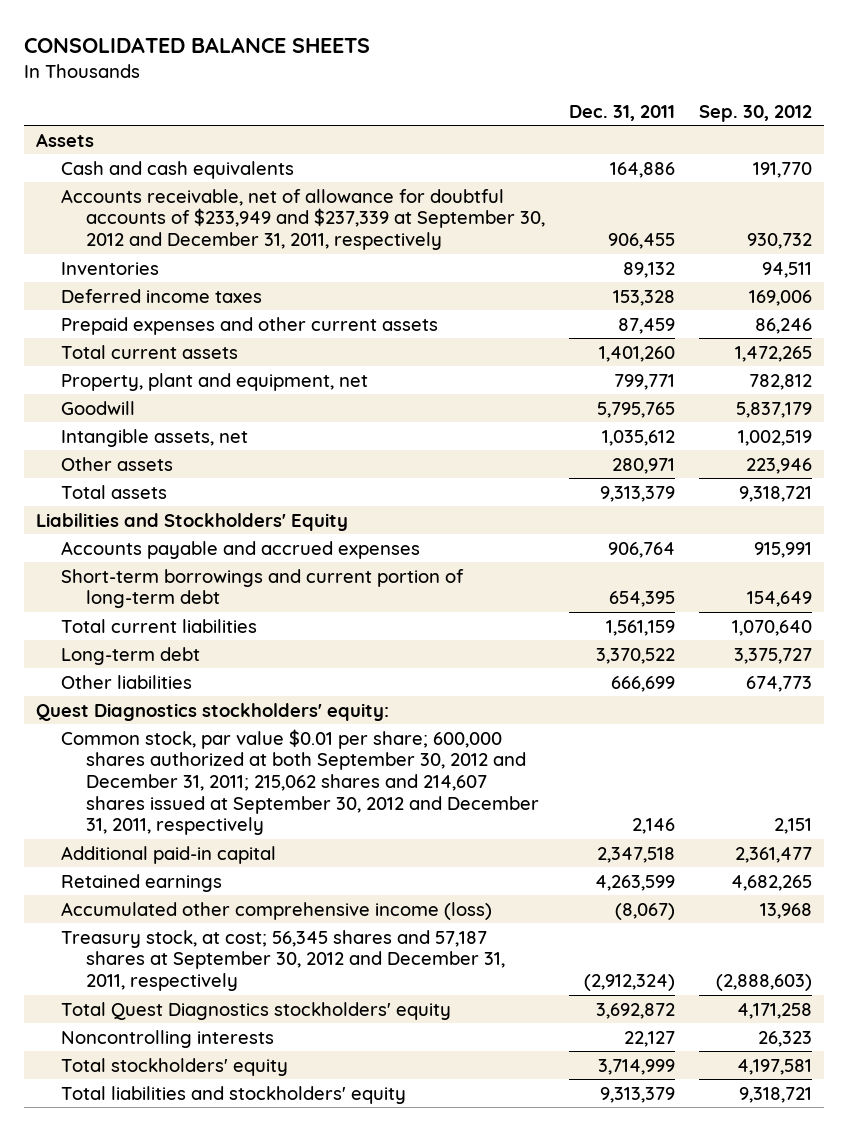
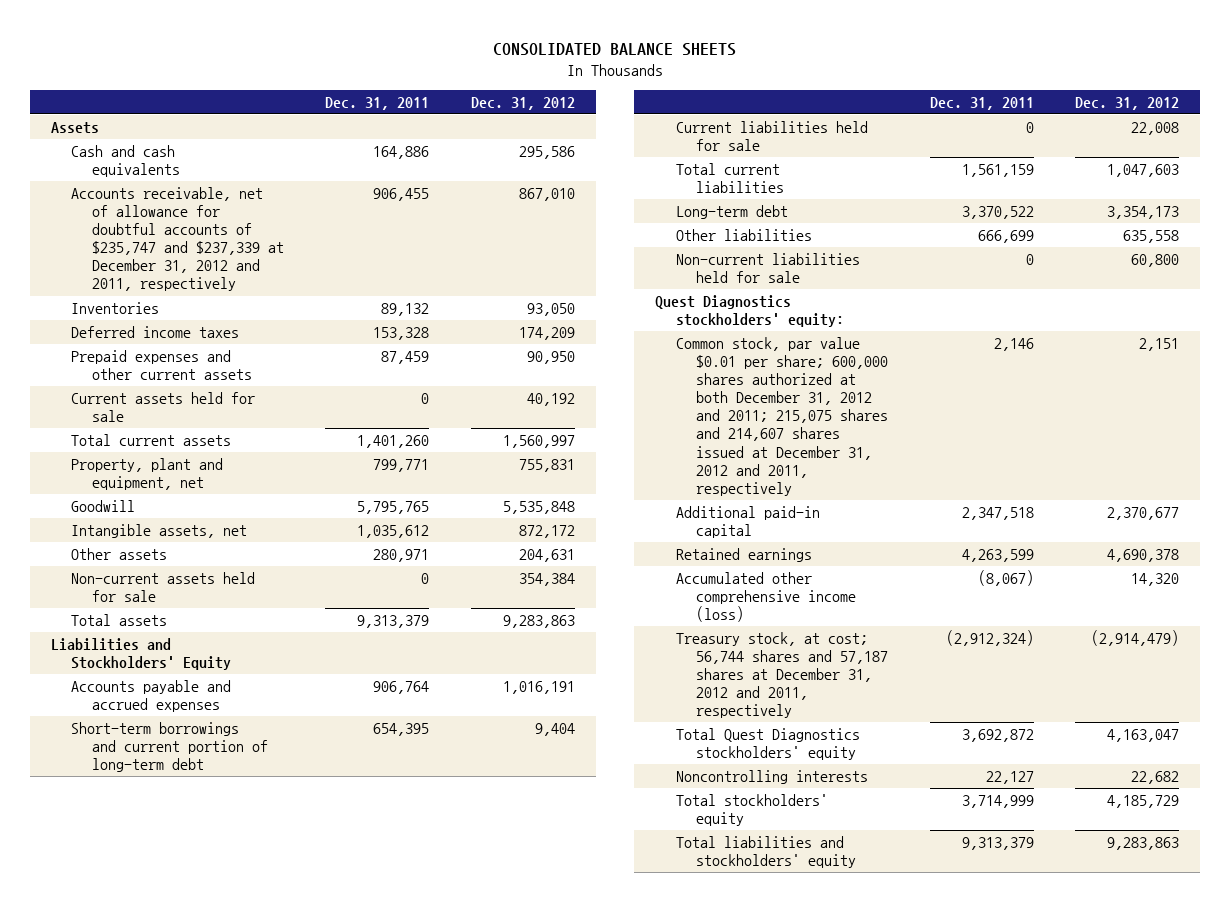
- | Dec. 31, 2011 | Sep. 30, 2012
+ | Dec. 31, 2011 | Dec. 31, 2012
- Accounts receivable, net of allowance for doubtful accounts of $233,949 and $237,339 at September 30, 2012 and December 31, 2011, respectively | 906,455 | 930,732
+ Accounts receivable, net of allowance for doubtful accounts of $235,747 and $237,339 at December 31, 2012 and 2011, respectively | 906,455 | 867,010
+ Current assets held for sale | 0 | 40,192
+ Non-current assets held for sale | 0 | 354,384
+ Current liabilities held for sale | 0 | 22,008
+ Non-current liabilities held for sale | 0 | 60,800
- Common stock, par value $0.01 per share; 600,000 shares authorized at both September 30, 2012 and December 31, 2011; 215,062 shares and 214,607 shares issued at September 30, 2012 and December 31, 2011, respectively | 2,146 | 2,151
+ Common stock, par value $0.01 per share; 600,000 shares authorized at both December 31, 2012 and 2011; 215,075 shares and 214,607 shares issued at December 31, 2012 and 2011, respectively | 2,146 | 2,151
- Treasury stock, at cost; 56,345 shares and 57,187 shares at September 30, 2012 and December 31, 2011, respectively | (2,912,324) | (2,888,603)
+ Treasury stock, at cost; 56,744 shares and 57,187 shares at December 31, 2012 and 2011, respectively | (2,912,324) | (2,914,479)

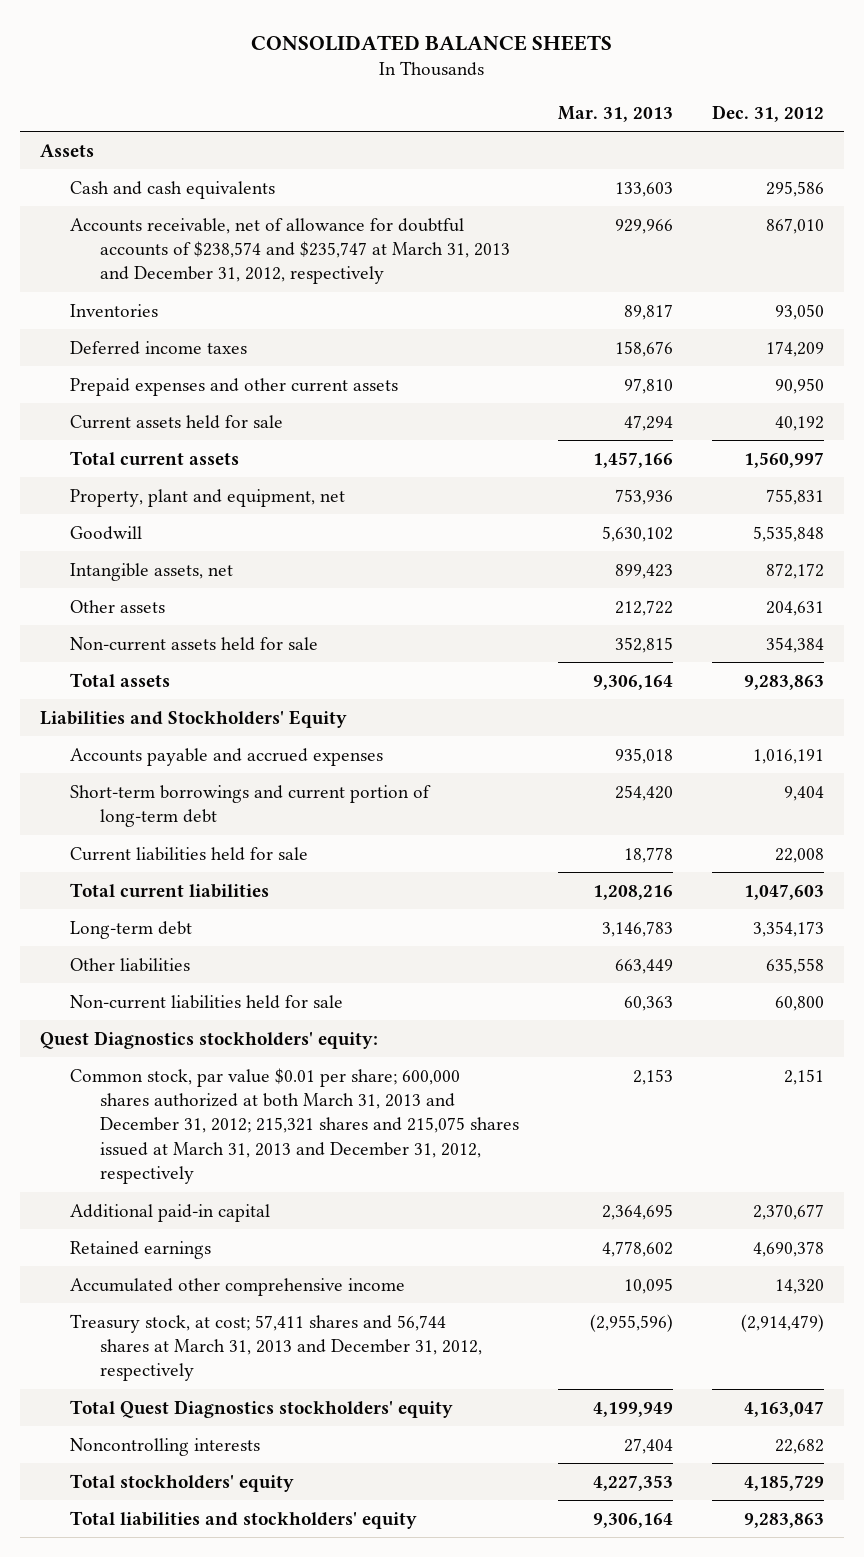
- | Dec. 31, 2011 | Dec. 31, 2012
+ | Mar. 31, 2013 | Dec. 31, 2012
- Accounts receivable, net of allowance for doubtful accounts of $235,747 and $237,339 at December 31, 2012 and 2011, respectively | 906,455 | 867,010
+ Accounts receivable, net of allowance for doubtful accounts of $238,574 and $235,747 at March 31, 2013 and December 31, 2012, respectively | 929,966 | 867,010
- Common stock, par value $0.01 per share; 600,000 shares authorized at both December 31, 2012 and 2011; 215,075 shares and 214,607 shares issued at December 31, 2012 and 2011, respectively | 2,146 | 2,151
+ Common stock, par value $0.01 per share; 600,000 shares authorized at both March 31, 2013 and December 31, 2012; 215,321 shares and 215,075 shares issued at March 31, 2013 and December 31, 2012, respectively | 2,153 | 2,151
- Accumulated other comprehensive income (loss) | (8,067) | 14,320
- Treasury stock, at cost; 56,744 shares and 57,187 shares at December 31, 2012 and 2011, respectively | (2,912,324) | (2,914,479)
+ Accumulated other comprehensive income | 10,095 | 14,320
+ Treasury stock, at cost; 57,411 shares and 56,744 shares at March 31, 2013 and December 31, 2012, respectively | (2,955,596) | (2,914,479)

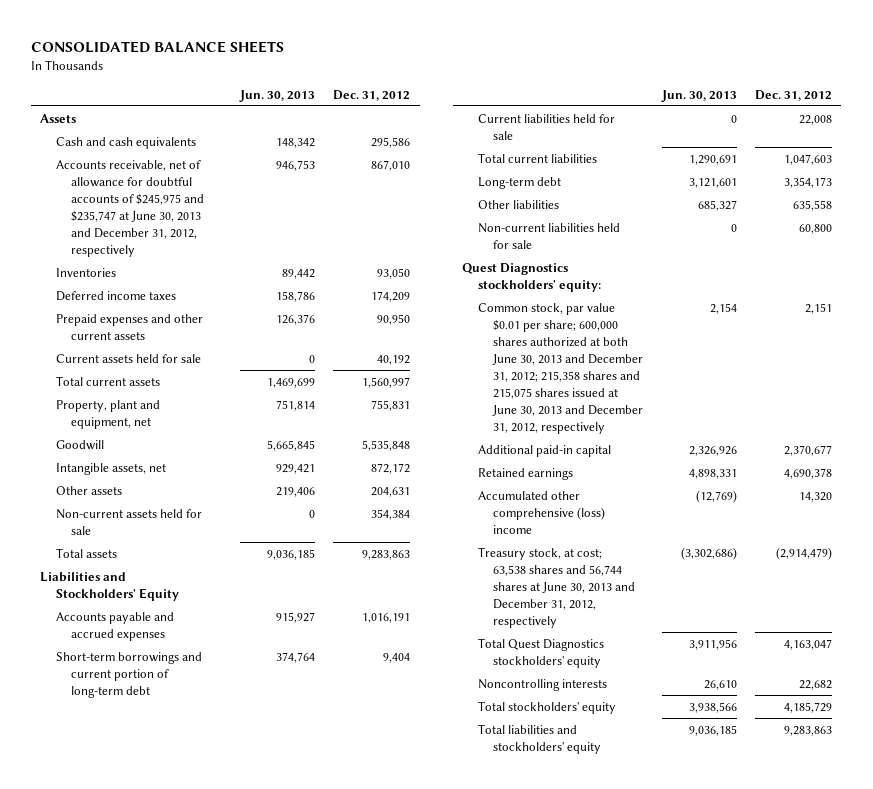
- | Mar. 31, 2013 | Dec. 31, 2012
+ | Jun. 30, 2013 | Dec. 31, 2012
- Accounts receivable, net of allowance for doubtful accounts of $238,574 and $235,747 at March 31, 2013 and December 31, 2012, respectively | 929,966 | 867,010
+ Accounts receivable, net of allowance for doubtful accounts of $245,975 and $235,747 at June 30, 2013 and December 31, 2012, respectively | 946,753 | 867,010
- Common stock, par value $0.01 per share; 600,000 shares authorized at both March 31, 2013 and December 31, 2012; 215,321 shares and 215,075 shares issued at March 31, 2013 and December 31, 2012, respectively | 2,153 | 2,151
+ Common stock, par value $0.01 per share; 600,000 shares authorized at both June 30, 2013 and December 31, 2012; 215,358 shares and 215,075 shares issued at June 30, 2013 and December 31, 2012, respectively | 2,154 | 2,151
- Accumulated other comprehensive income | 10,095 | 14,320
- Treasury stock, at cost; 57,411 shares and 56,744 shares at March 31, 2013 and December 31, 2012, respectively | (2,955,596) | (2,914,479)
+ Accumulated other comprehensive (loss) income | (12,769) | 14,320
+ Treasury stock, at cost; 63,538 shares and 56,744 shares at June 30, 2013 and December 31, 2012, respectively | (3,302,686) | (2,914,479)

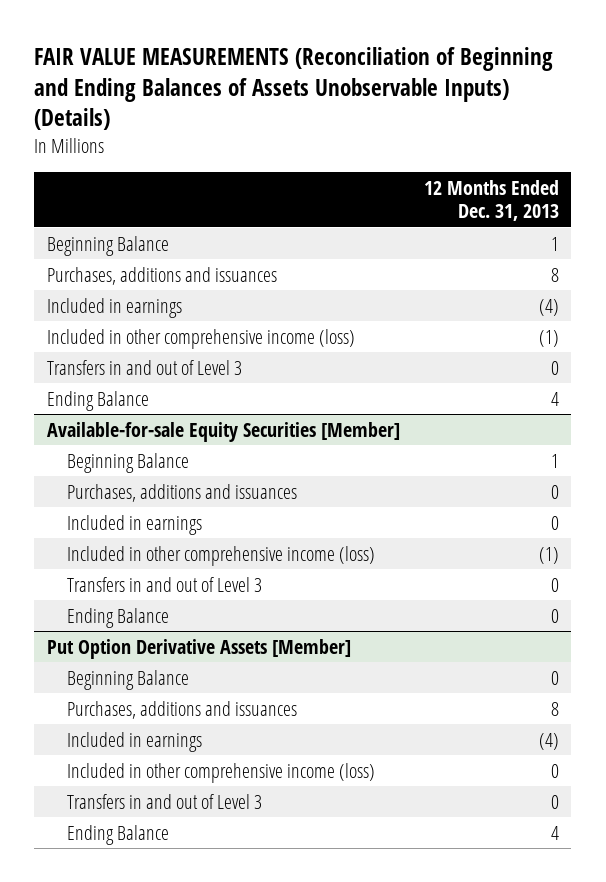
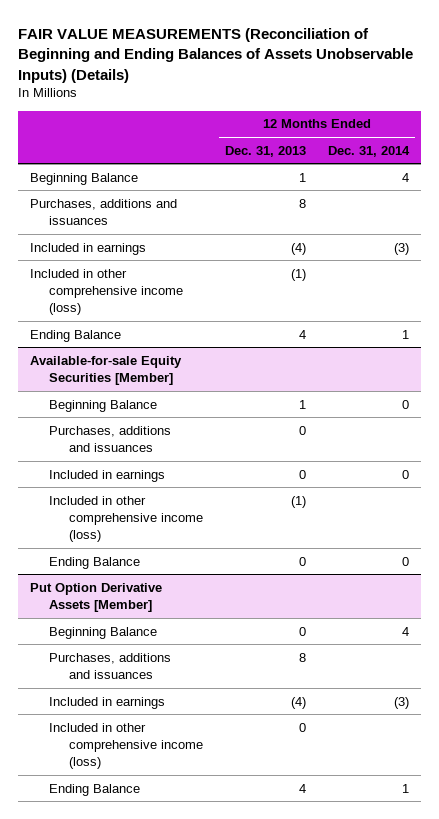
- | 12 Months Ended Dec. 31, 2013
+ | 12 Months Ended Dec. 31, 2013 | 12 Months Ended Dec. 31, 2014
- Transfers in and out of Level 3 | 0
@ Available-for-sale Equity Securities [Member]
- Transfers in and out of Level 3 | 0
@ Put Option Derivative Assets [Member]
- Transfers in and out of Level 3 | 0

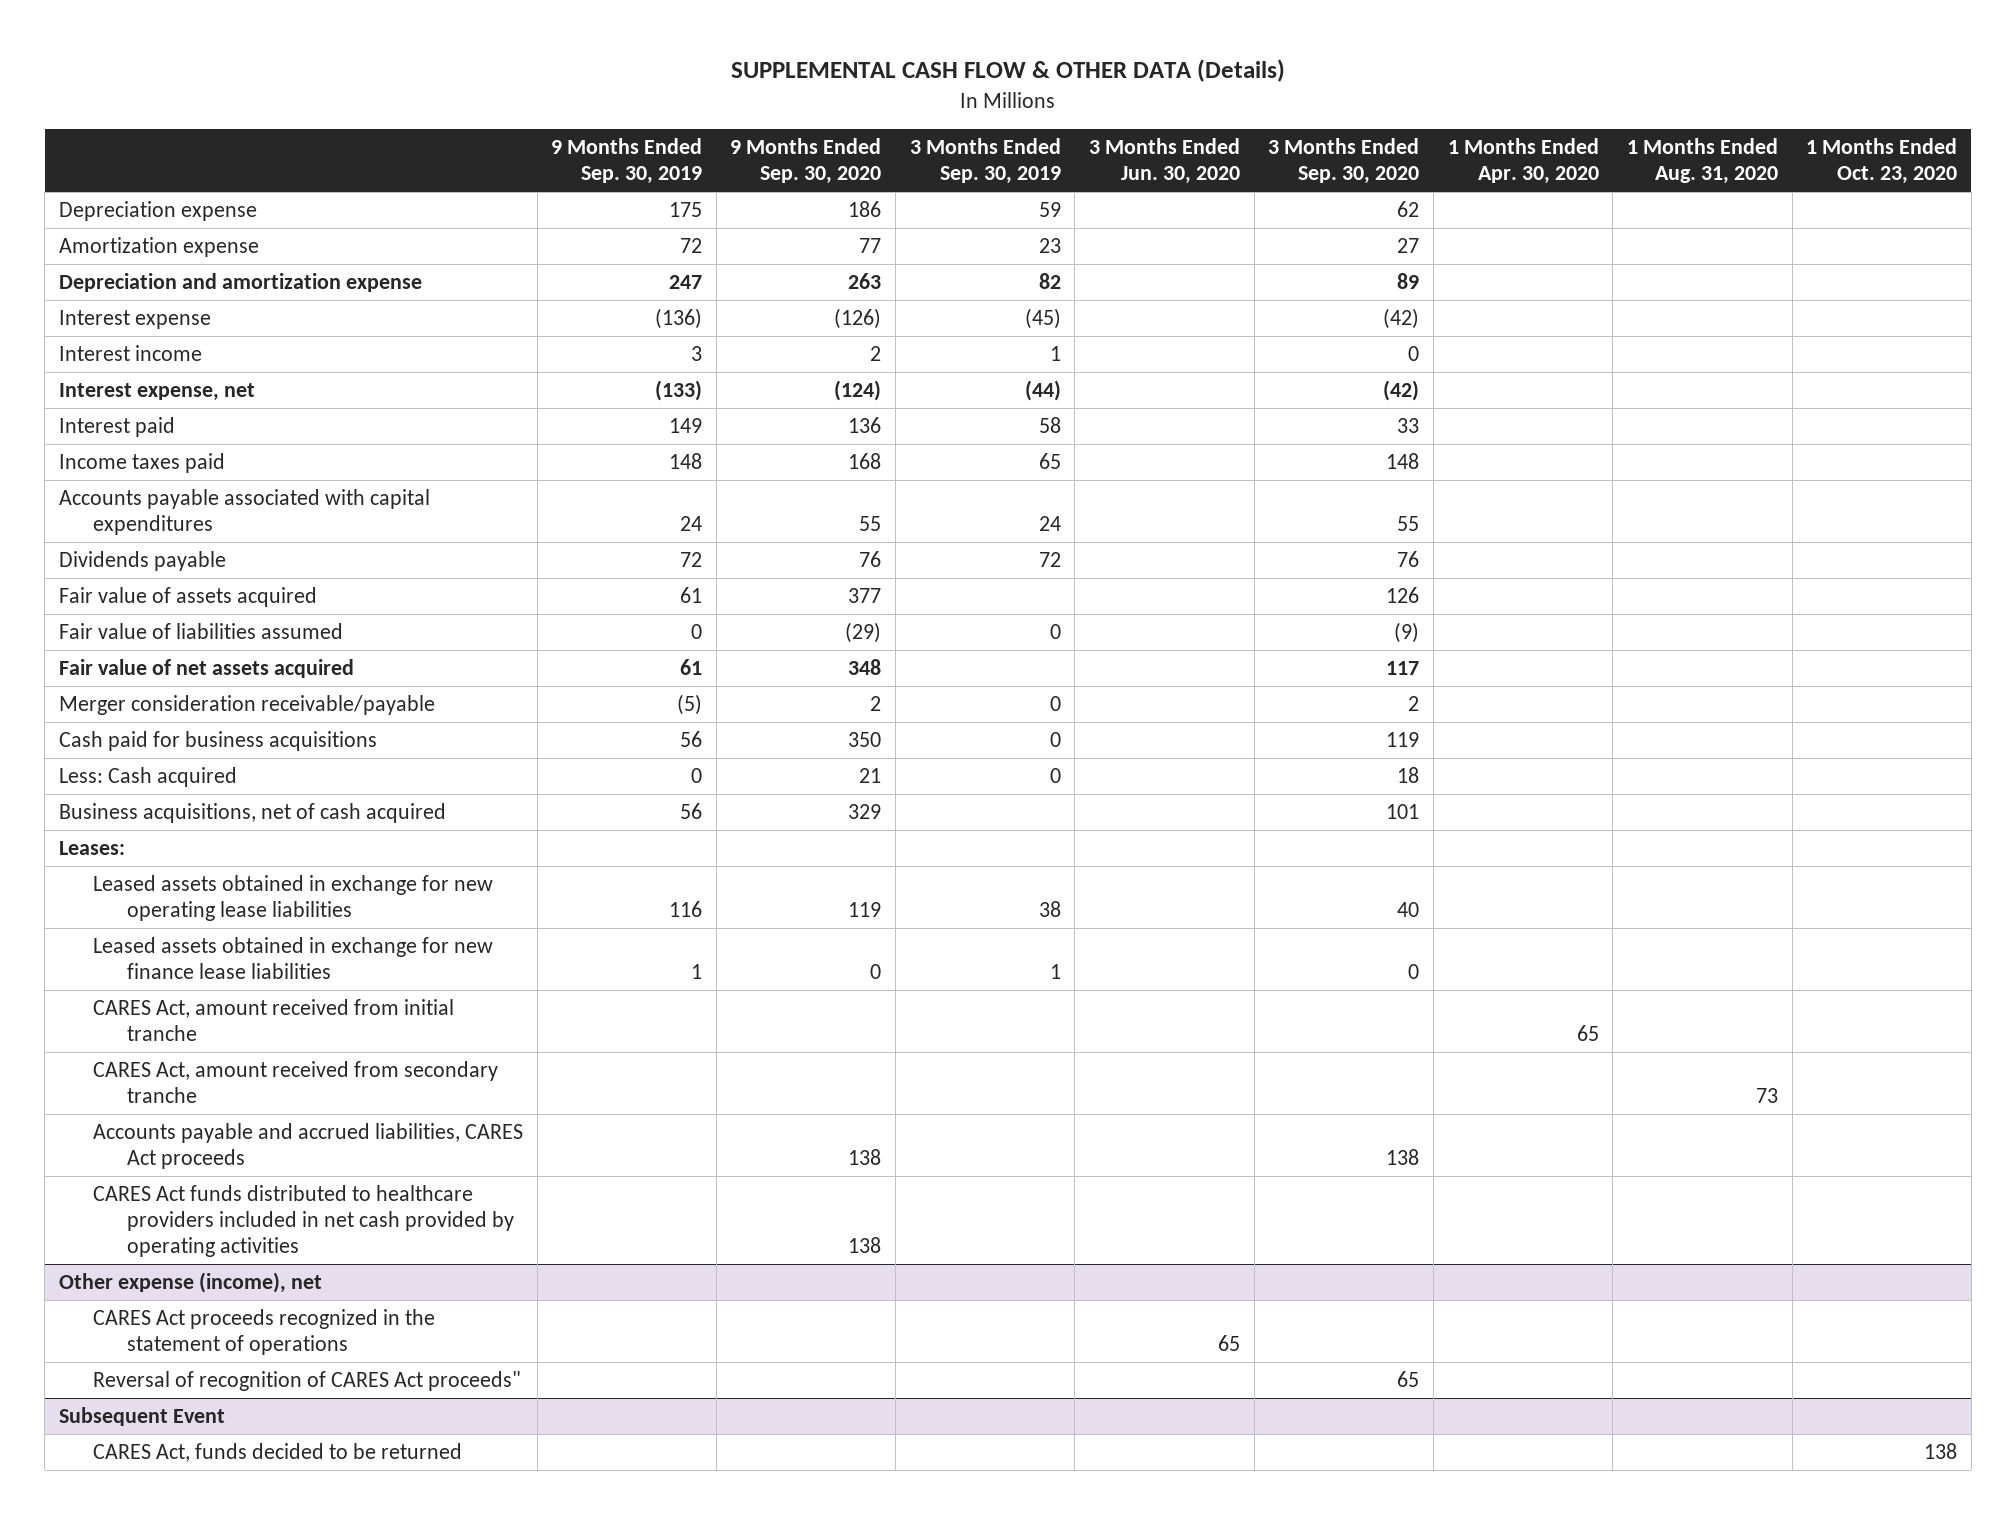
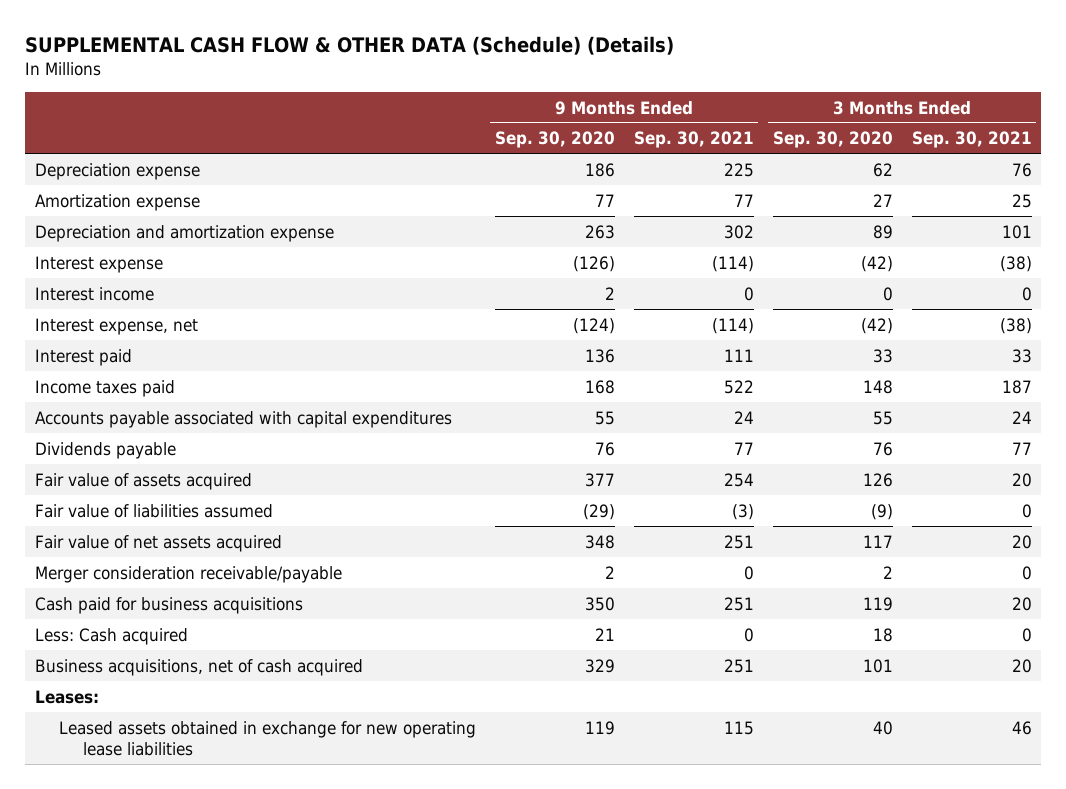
- SUPPLEMENTAL CASH FLOW & OTHER DATA (Details)
+ SUPPLEMENTAL CASH FLOW & OTHER DATA (Schedule) (Details)
- | 9 Months Ended Sep. 30, 2019 | 9 Months Ended Sep. 30, 2020 | 3 Months Ended Sep. 30, 2019 | 3 Months Ended Jun. 30, 2020 | 3 Months Ended Sep. 30, 2020 | 1 Months Ended Apr. 30, 2020 | 1 Months Ended Aug. 31, 2020 | 1 Months Ended Oct. 23, 2020
+ | 9 Months Ended Sep. 30, 2020 | 9 Months Ended Sep. 30, 2021 | 3 Months Ended Sep. 30, 2020 | 3 Months Ended Sep. 30, 2021
- Leased assets obtained in exchange for new finance lease liabilities | 1 | 0 | 1 | | 0 | | |
- CARES Act, amount received from initial tranche | | | | | | 65 | |
- CARES Act, amount received from secondary tranche | | | | | | | 73 |
- Accounts payable and accrued liabilities, CARES Act proceeds | | 138 | | | 138 | | |
- CARES Act funds distributed to healthcare providers included in net cash provided by operating activities | | 138 | | | | | |
- Other expense (income), net
- CARES Act proceeds recognized in the statement of operations | | | | 65 | | | |
- Reversal of recognition of CARES Act proceeds" | | | | | 65 | | |
- Subsequent Event
- CARES Act, funds decided to be returned | | | | | | | | 138

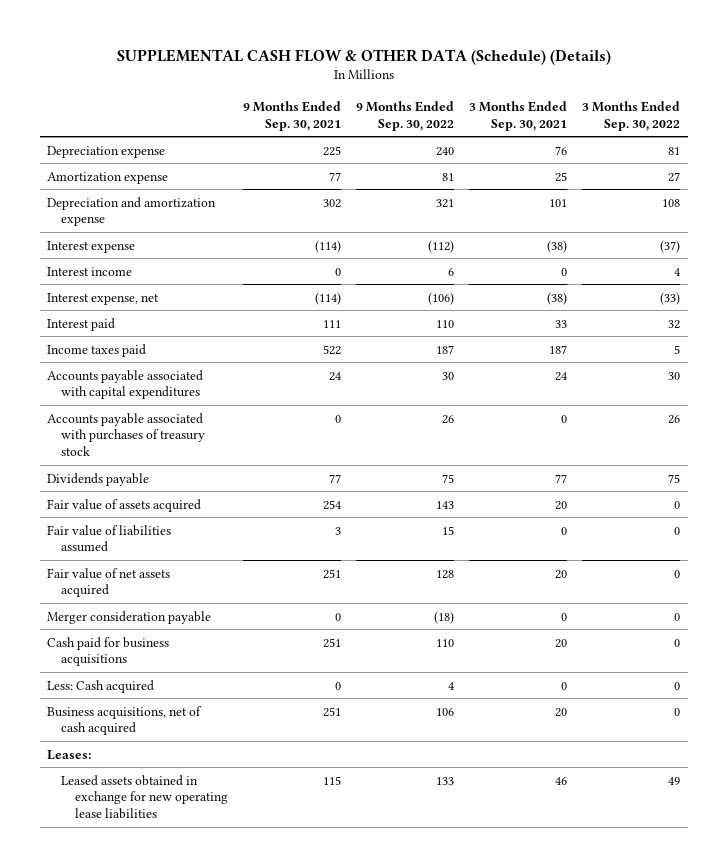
- | 9 Months Ended Sep. 30, 2020 | 9 Months Ended Sep. 30, 2021 | 3 Months Ended Sep. 30, 2020 | 3 Months Ended Sep. 30, 2021
+ | 9 Months Ended Sep. 30, 2021 | 9 Months Ended Sep. 30, 2022 | 3 Months Ended Sep. 30, 2021 | 3 Months Ended Sep. 30, 2022
+ Accounts payable associated with purchases of treasury stock | 0 | 26 | 0 | 26
- Fair value of liabilities assumed | (29) | (3) | (9) | 0
+ Fair value of liabilities assumed | 3 | 15 | 0 | 0
- Merger consideration receivable/payable | 2 | 0 | 2 | 0
+ Merger consideration payable | 0 | (18) | 0 | 0

